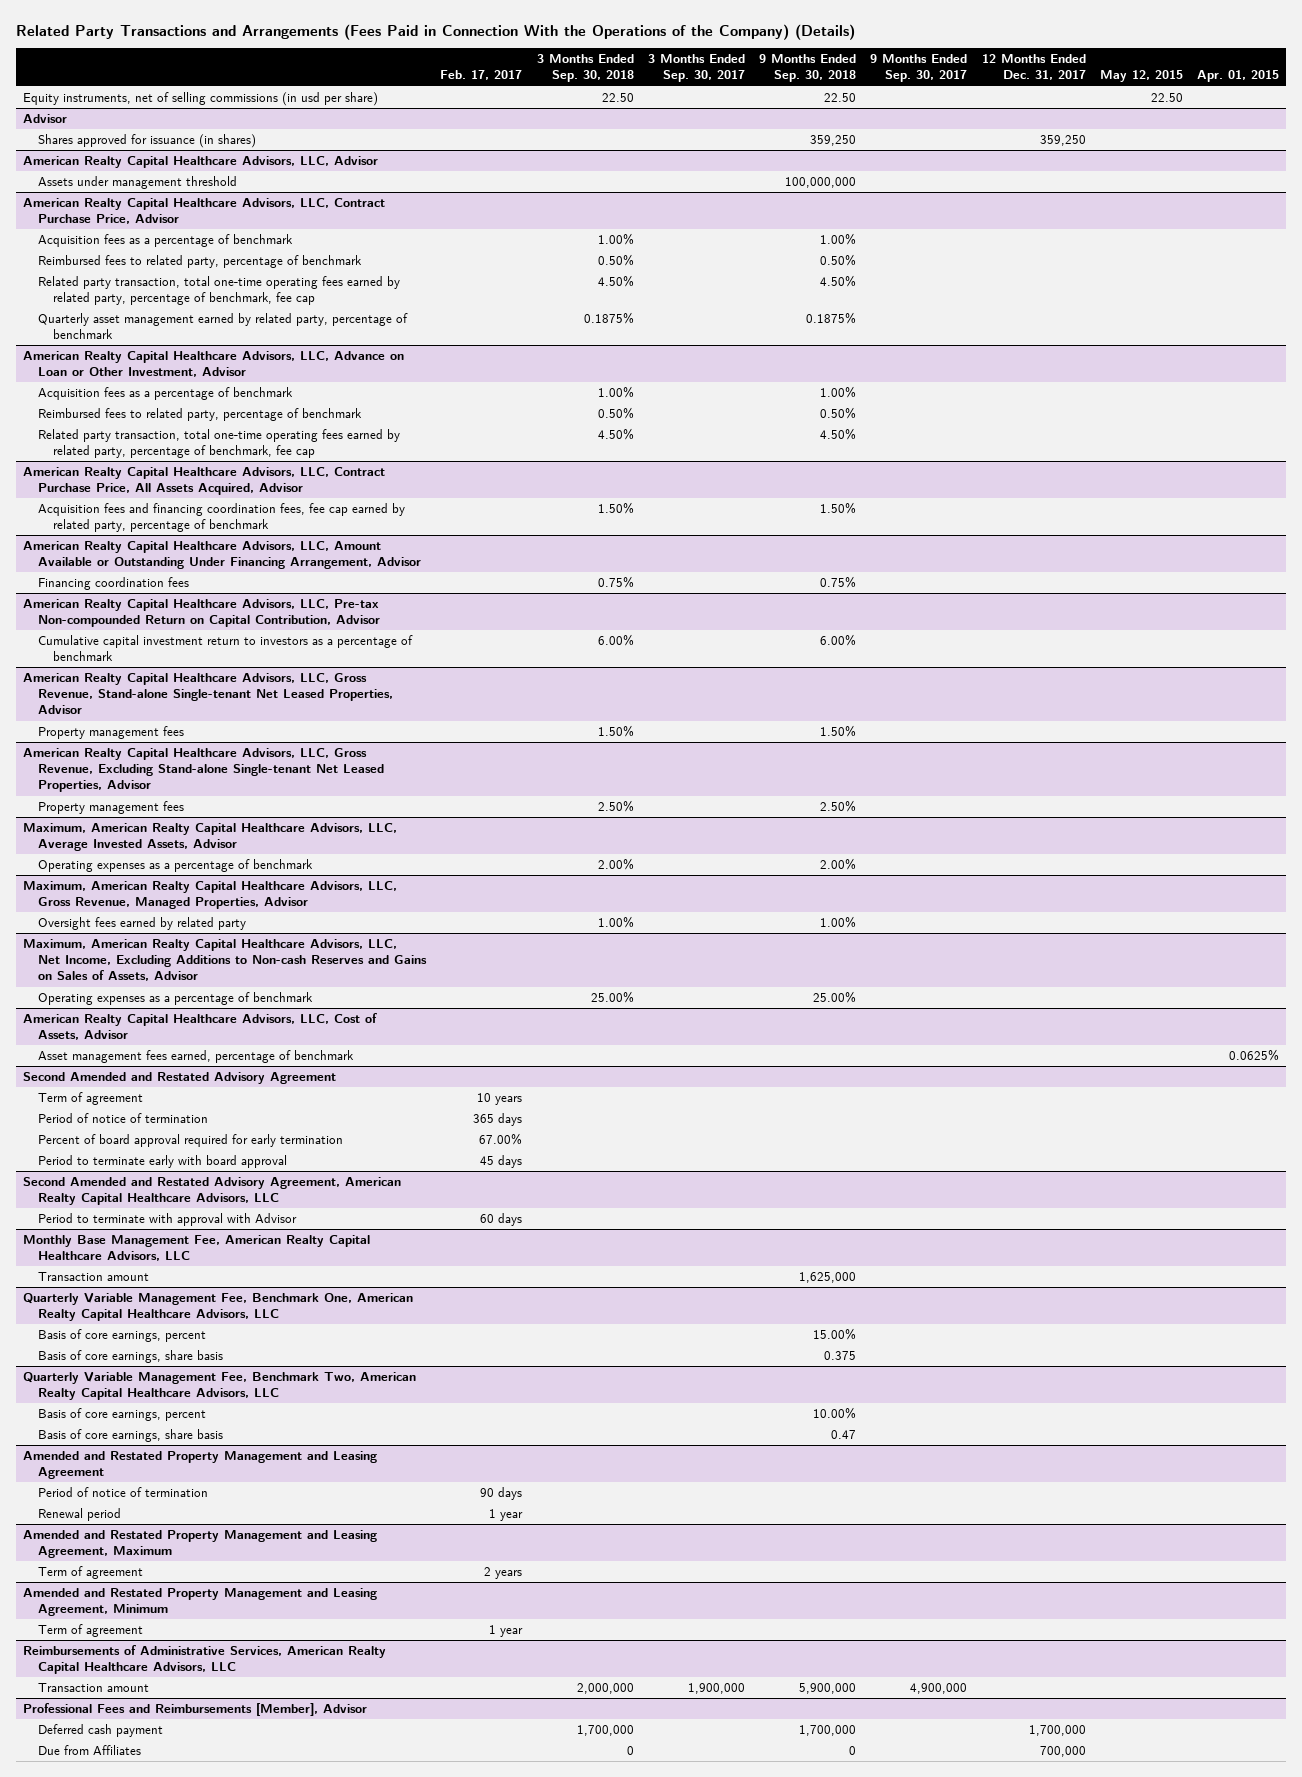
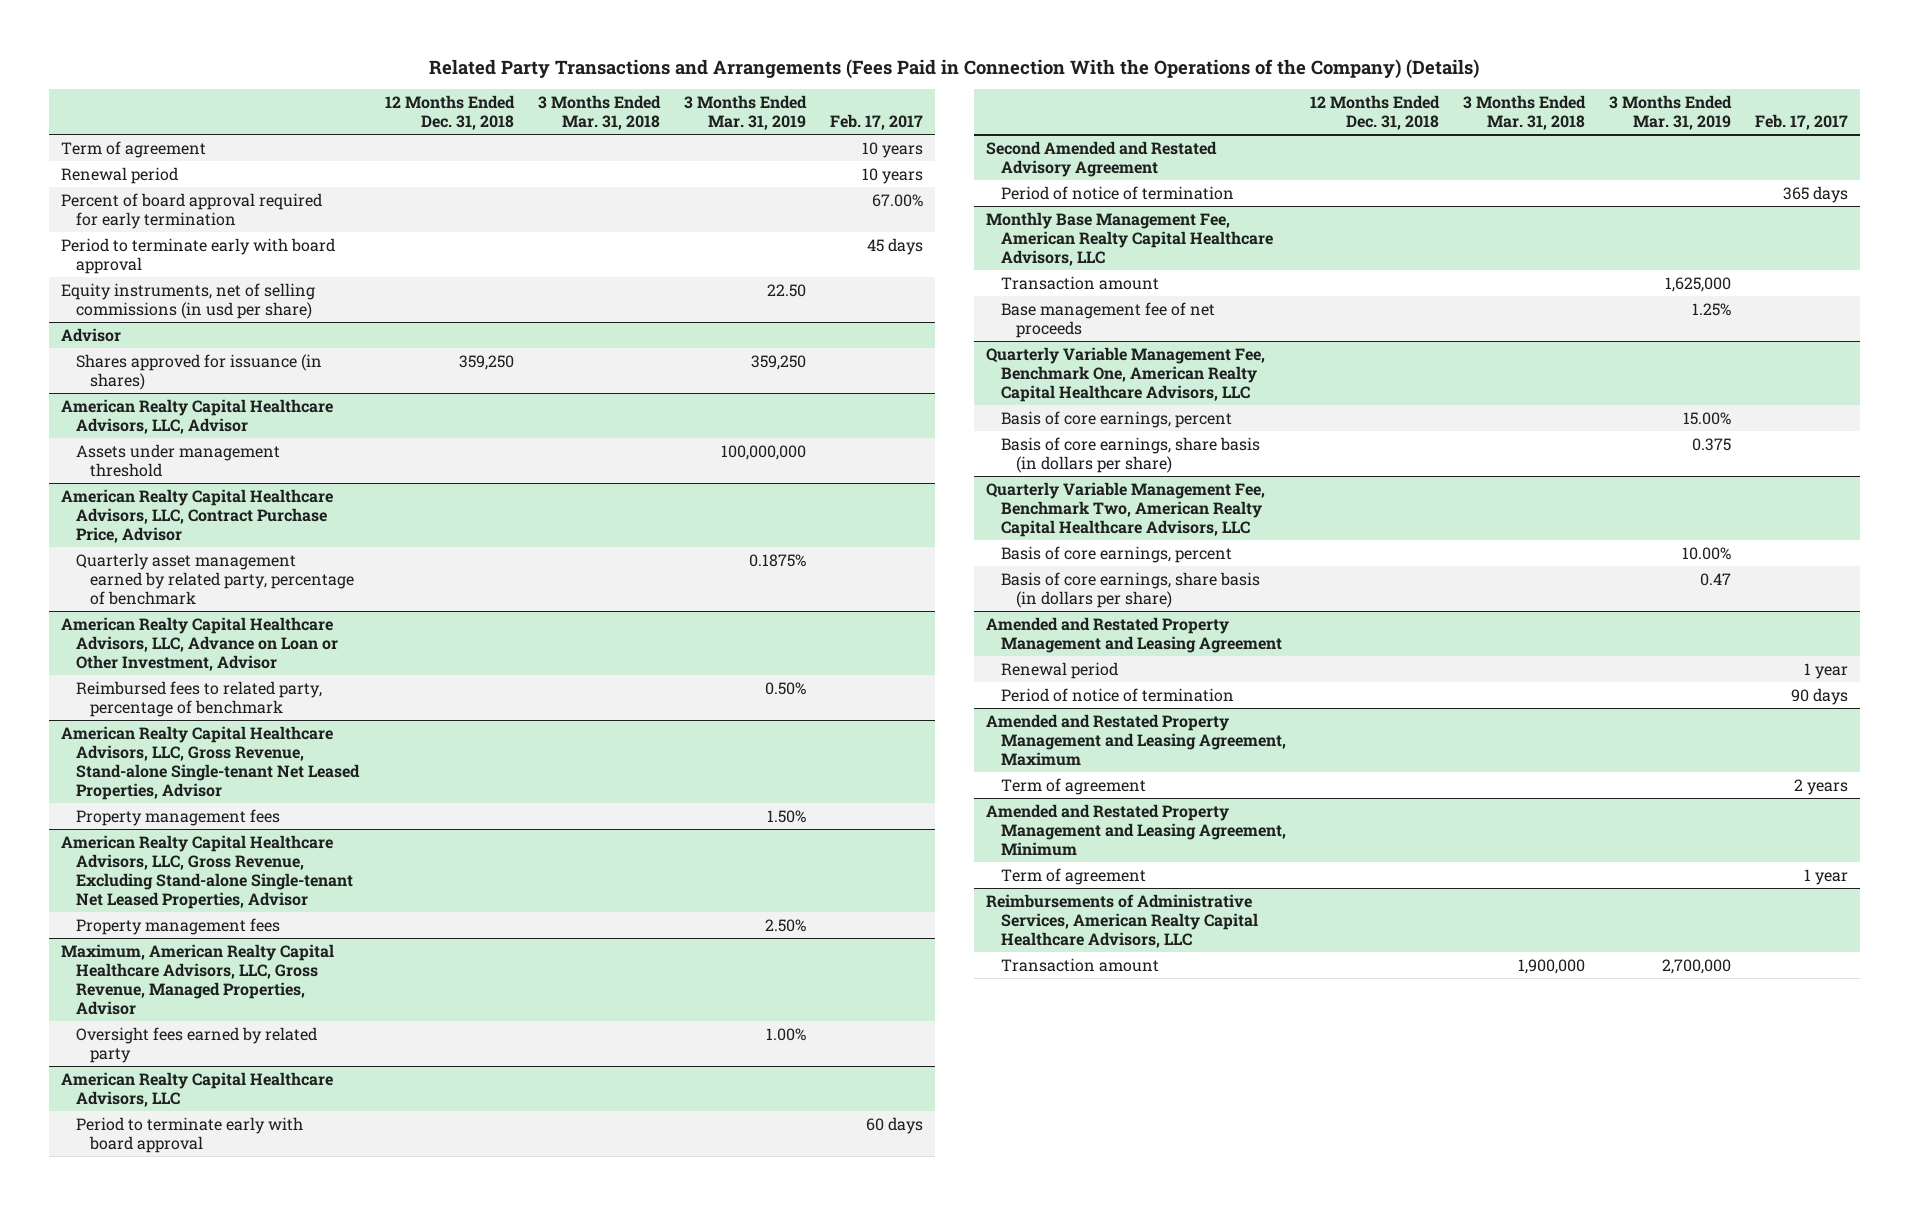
- | Feb. 17, 2017 | 3 Months Ended Sep. 30, 2018 | 3 Months Ended Sep. 30, 2017 | 9 Months Ended Sep. 30, 2018 | 9 Months Ended Sep. 30, 2017 | 12 Months Ended Dec. 31, 2017 | May 12, 2015 | Apr. 01, 2015
+ | 12 Months Ended Dec. 31, 2018 | 3 Months Ended Mar. 31, 2018 | 3 Months Ended Mar. 31, 2019 | Feb. 17, 2017
+ Term of agreement | | | | 10 years
+ Renewal period | | | | 10 years
+ Percent of board approval required for early termination | | | | 67.00%
+ Period to terminate early with board approval | | | | 45 days
@ American Realty Capital Healthcare Advisors, LLC, Contract Purchase Price, Advisor
- Acquisition fees as a percentage of benchmark | | 1.00% | | 1.00% | | | |
- Reimbursed fees to related party, percentage of benchmark | | 0.50% | | 0.50% | | | |
- Related party transaction, total one-time operating fees earned by related party, percentage of benchmark, fee cap | | 4.50% | | 4.50% | | | |
@ American Realty Capital Healthcare Advisors, LLC, Advance on Loan or Other Investment, Advisor
- Acquisition fees as a percentage of benchmark | | 1.00% | | 1.00% | | | |
- Related party transaction, total one-time operating fees earned by related party, percentage of benchmark, fee cap | | 4.50% | | 4.50% | | | |
- American Realty Capital Healthcare Advisors, LLC, Contract Purchase Price, All Assets Acquired, Advisor
- Acquisition fees and financing coordination fees, fee cap earned by related party, percentage of benchmark | | 1.50% | | 1.50% | | | |
- American Realty Capital Healthcare Advisors, LLC, Amount Available or Outstanding Under Financing Arrangement, Advisor
- Financing coordination fees | | 0.75% | | 0.75% | | | |
- American Realty Capital Healthcare Advisors, LLC, Pre-tax Non-compounded Return on Capital Contribution, Advisor
- Cumulative capital investment return to investors as a percentage of benchmark | | 6.00% | | 6.00% | | | |
- Maximum, American Realty Capital Healthcare Advisors, LLC, Average Invested Assets, Advisor
- Operating expenses as a percentage of benchmark | | 2.00% | | 2.00% | | | |
- Maximum, American Realty Capital Healthcare Advisors, LLC, Net Income, Excluding Additions to Non-cash Reserves and Gains on Sales of Assets, Advisor
- Operating expenses as a percentage of benchmark | | 25.00% | | 25.00% | | | |
- American Realty Capital Healthcare Advisors, LLC, Cost of Assets, Advisor
- Asset management fees earned, percentage of benchmark | | | | | | | | 0.0625%
+ American Realty Capital Healthcare Advisors, LLC
+ Period to terminate early with board approval | | | | 60 days
@ Second Amended and Restated Advisory Agreement
- Term of agreement | 10 years | | | | | | |
- Percent of board approval required for early termination | 67.00% | | | | | | |
- Period to terminate early with board approval | 45 days | | | | | | |
- Second Amended and Restated Advisory Agreement, American Realty Capital Healthcare Advisors, LLC
- Period to terminate with approval with Advisor | 60 days | | | | | | |
@ Monthly Base Management Fee, American Realty Capital Healthcare Advisors, LLC
+ Base management fee of net proceeds | | | 1.25% |
@ Quarterly Variable Management Fee, Benchmark One, American Realty Capital Healthcare Advisors, LLC
- Basis of core earnings, share basis | | | | 0.375 | | | |
+ Basis of core earnings, share basis (in dollars per share) | | | 0.375 |
@ Quarterly Variable Management Fee, Benchmark Two, American Realty Capital Healthcare Advisors, LLC
- Basis of core earnings, share basis | | | | 0.47 | | | |
+ Basis of core earnings, share basis (in dollars per share) | | | 0.47 |
@ Amended and Restated Property Management and Leasing Agreement
moved down: Period of notice of termination | | | | 90 days
- Professional Fees and Reimbursements [Member], Advisor
- Deferred cash payment | | 1,700,000 | | 1,700,000 | | 1,700,000 | |
- Due from Affiliates | | 0 | | 0 | | 700,000 | |

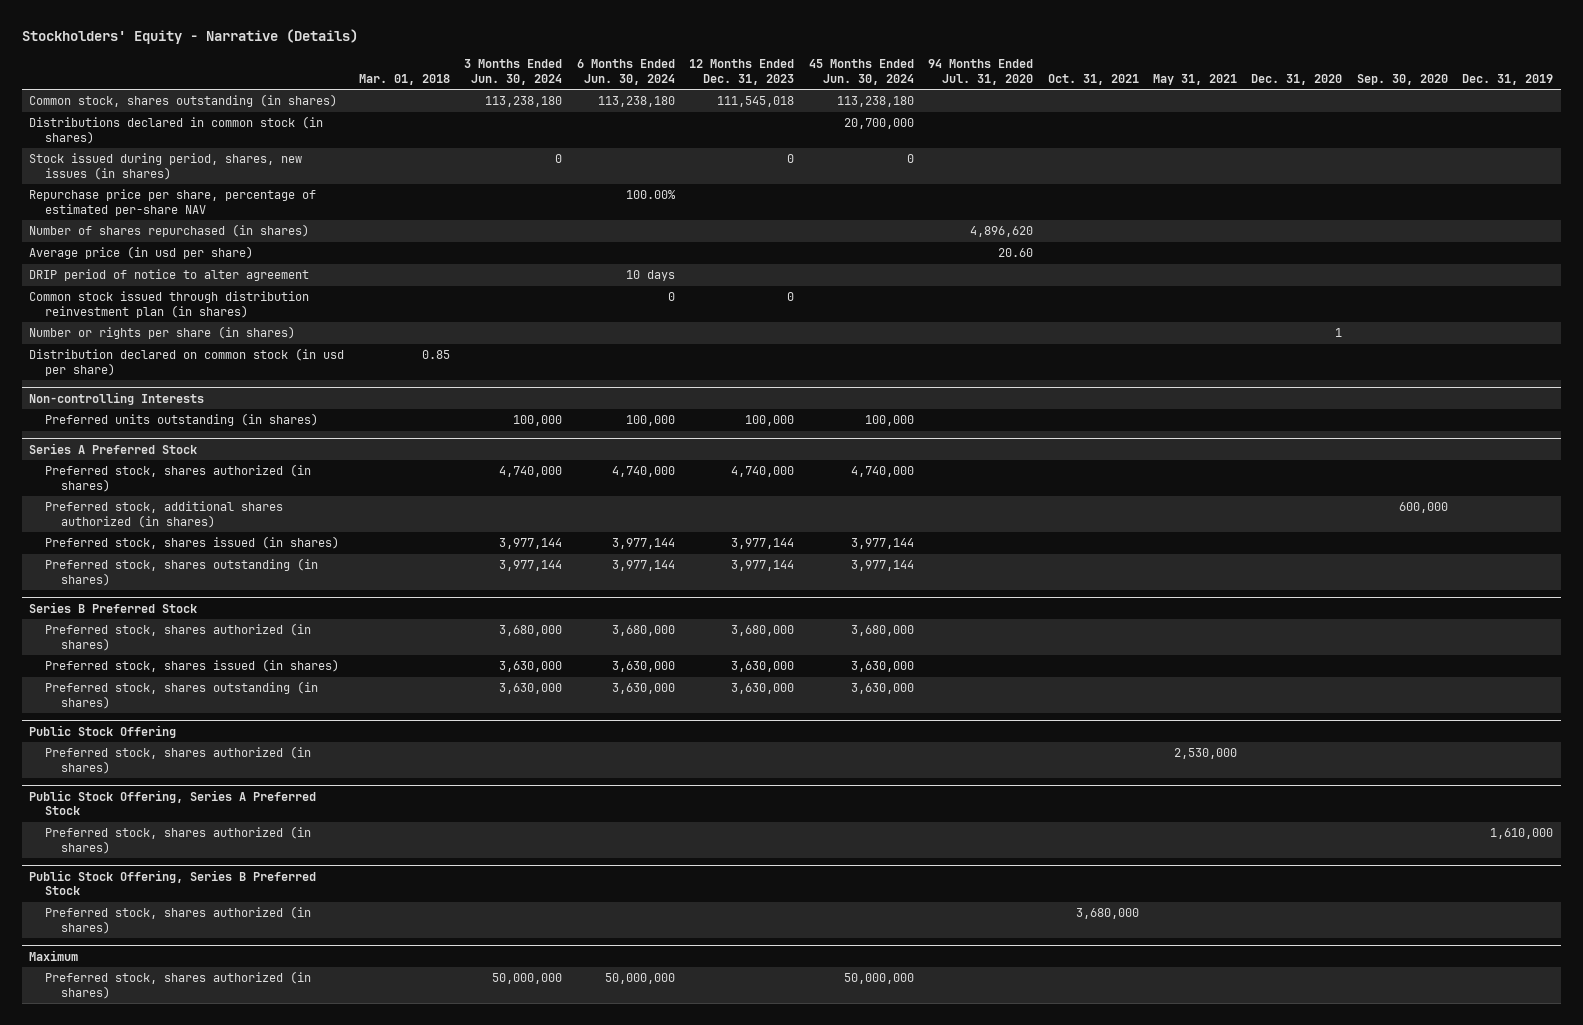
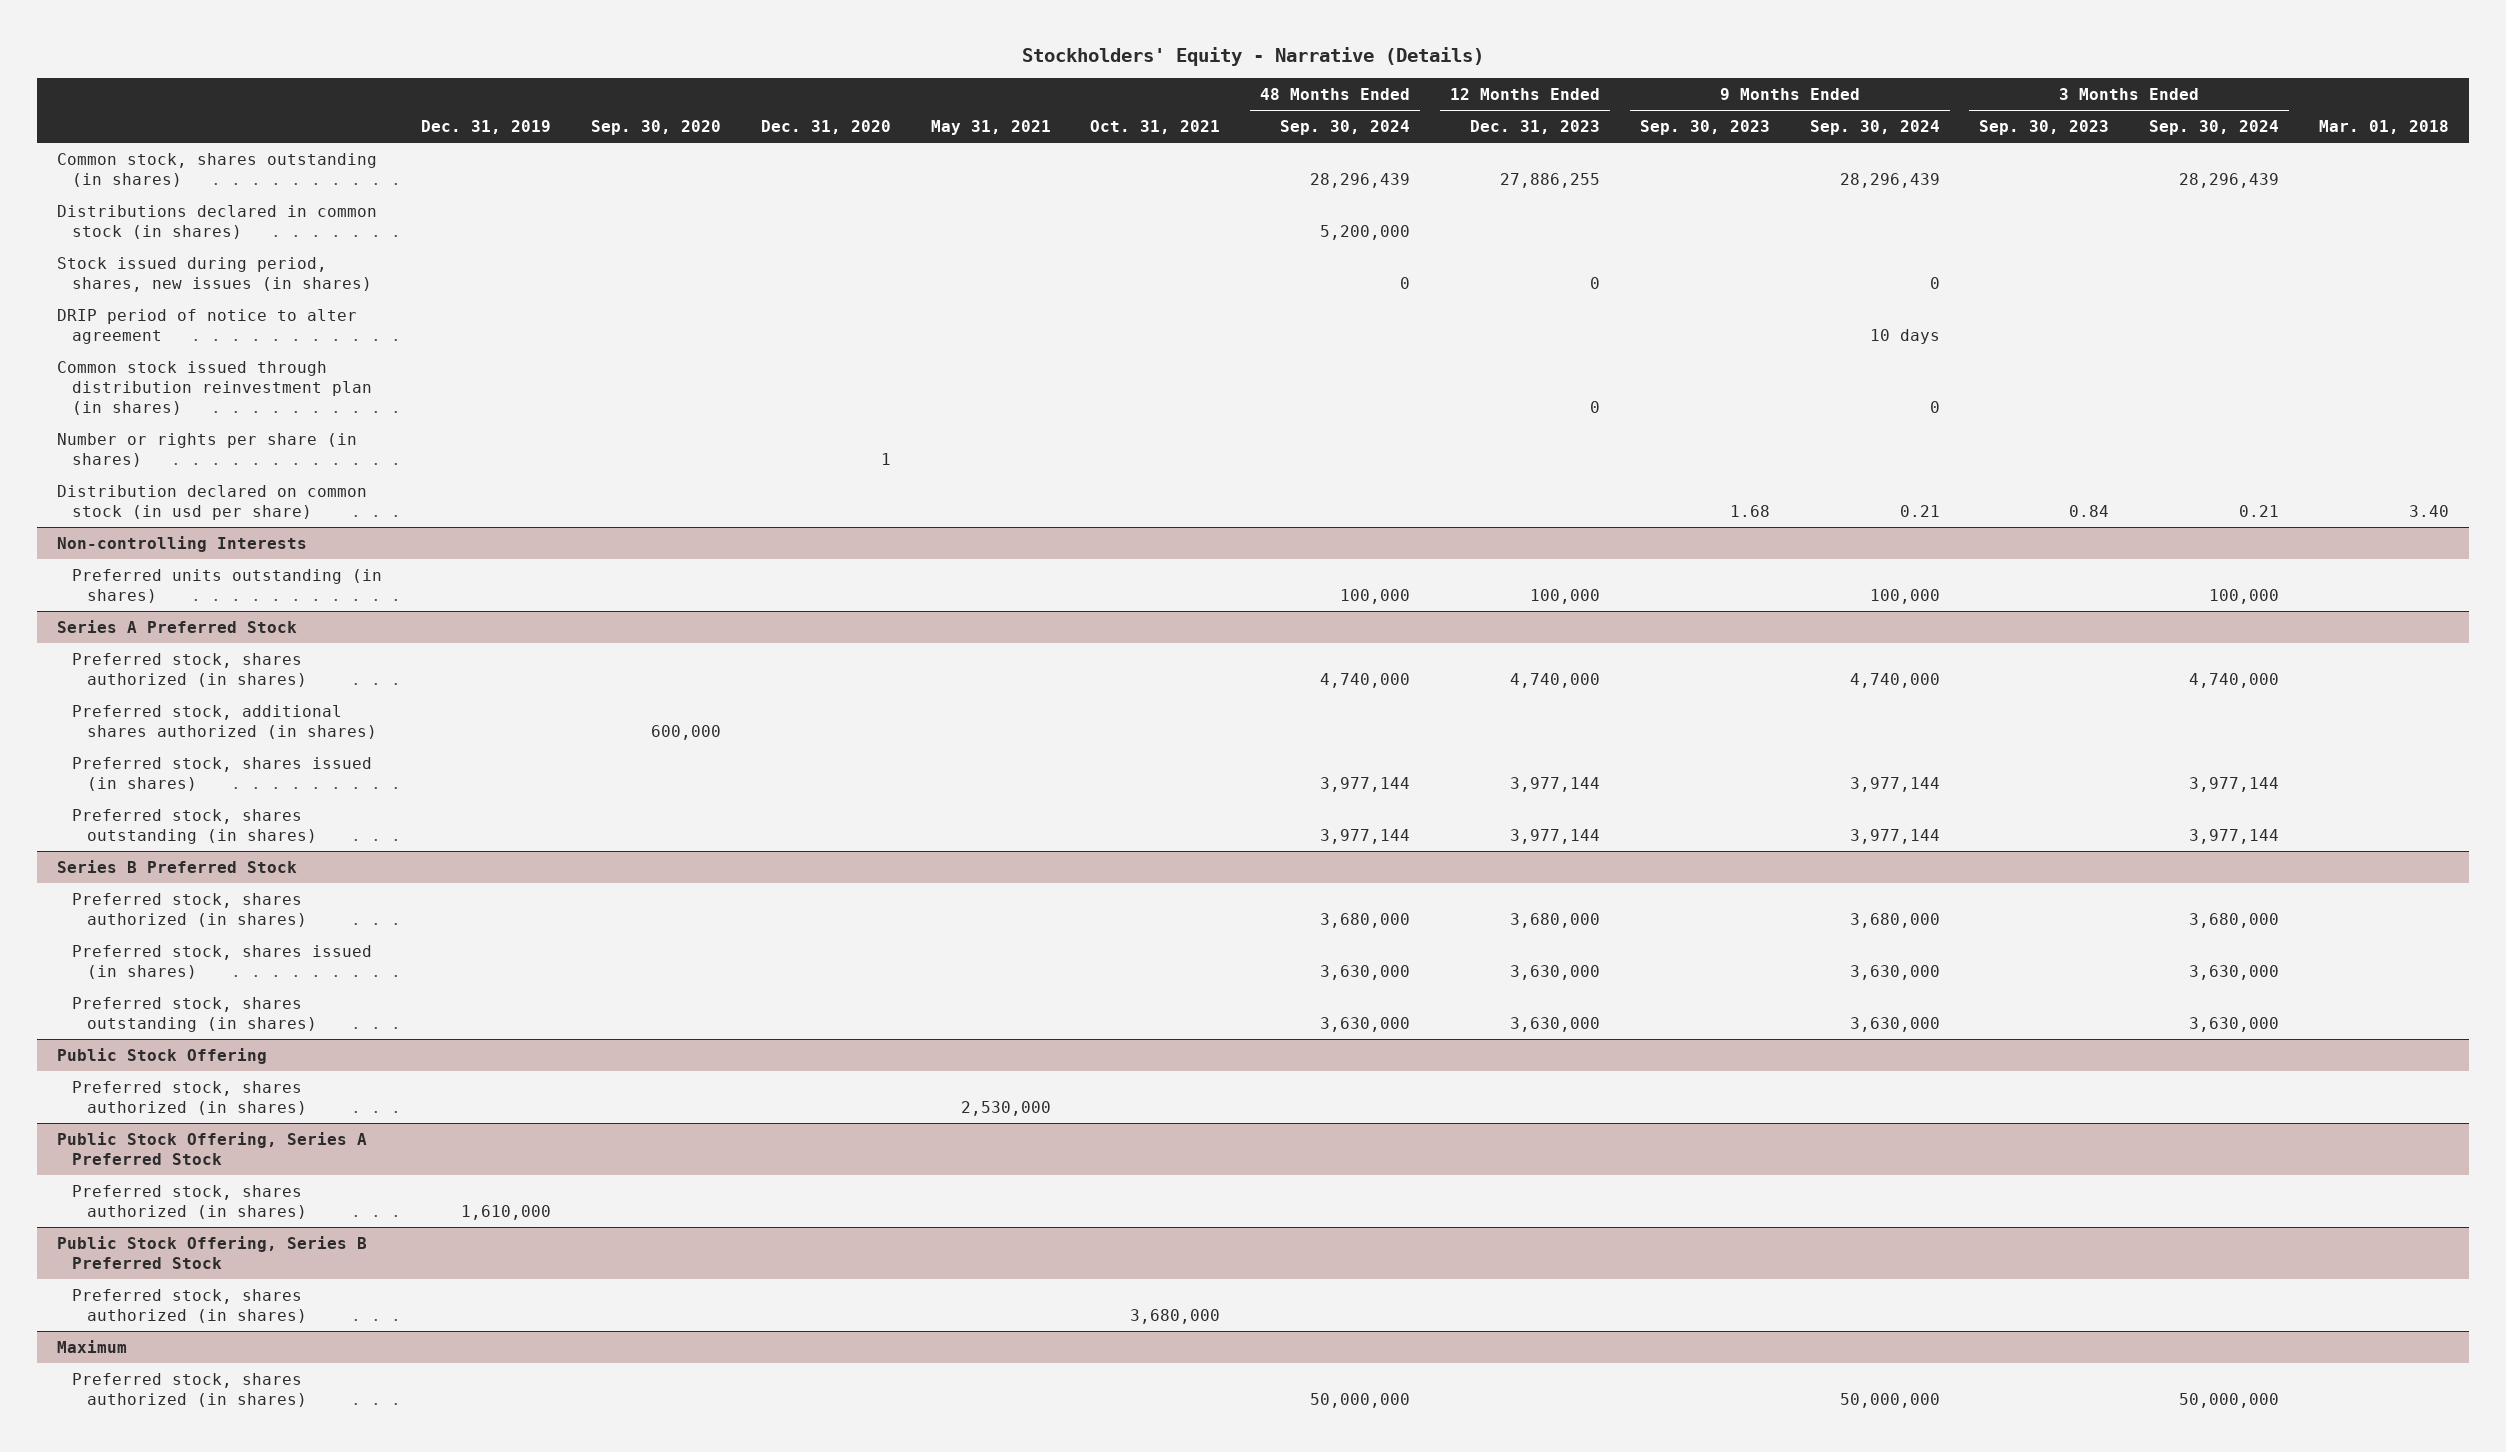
- | Mar. 01, 2018 | 3 Months Ended Jun. 30, 2024 | 6 Months Ended Jun. 30, 2024 | 12 Months Ended Dec. 31, 2023 | 45 Months Ended Jun. 30, 2024 | 94 Months Ended Jul. 31, 2020 | Oct. 31, 2021 | May 31, 2021 | Dec. 31, 2020 | Sep. 30, 2020 | Dec. 31, 2019
+ | Dec. 31, 2019 | Sep. 30, 2020 | Dec. 31, 2020 | May 31, 2021 | Oct. 31, 2021 | 48 Months Ended Sep. 30, 2024 | 12 Months Ended Dec. 31, 2023 | 9 Months Ended Sep. 30, 2023 | 9 Months Ended Sep. 30, 2024 | 3 Months Ended Sep. 30, 2023 | 3 Months Ended Sep. 30, 2024 | Mar. 01, 2018
- Common stock, shares outstanding (in shares) | | 113,238,180 | 113,238,180 | 111,545,018 | 113,238,180 | | | | | |
+ Common stock, shares outstanding (in shares) | | | | | | 28,296,439 | 27,886,255 | | 28,296,439 | | 28,296,439 |
- Repurchase price per share, percentage of estimated per-share NAV | | | 100.00% | | | | | | | |
- Number of shares repurchased (in shares) | | | | | | 4,896,620 | | | | |
- Average price (in usd per share) | | | | | | 20.60 | | | | |
- Distribution declared on common stock (in usd per share) | 0.85 | | | | | | | | | |
+ Distribution declared on common stock (in usd per share) | | | | | | | | 1.68 | 0.21 | 0.84 | 0.21 | 3.40

